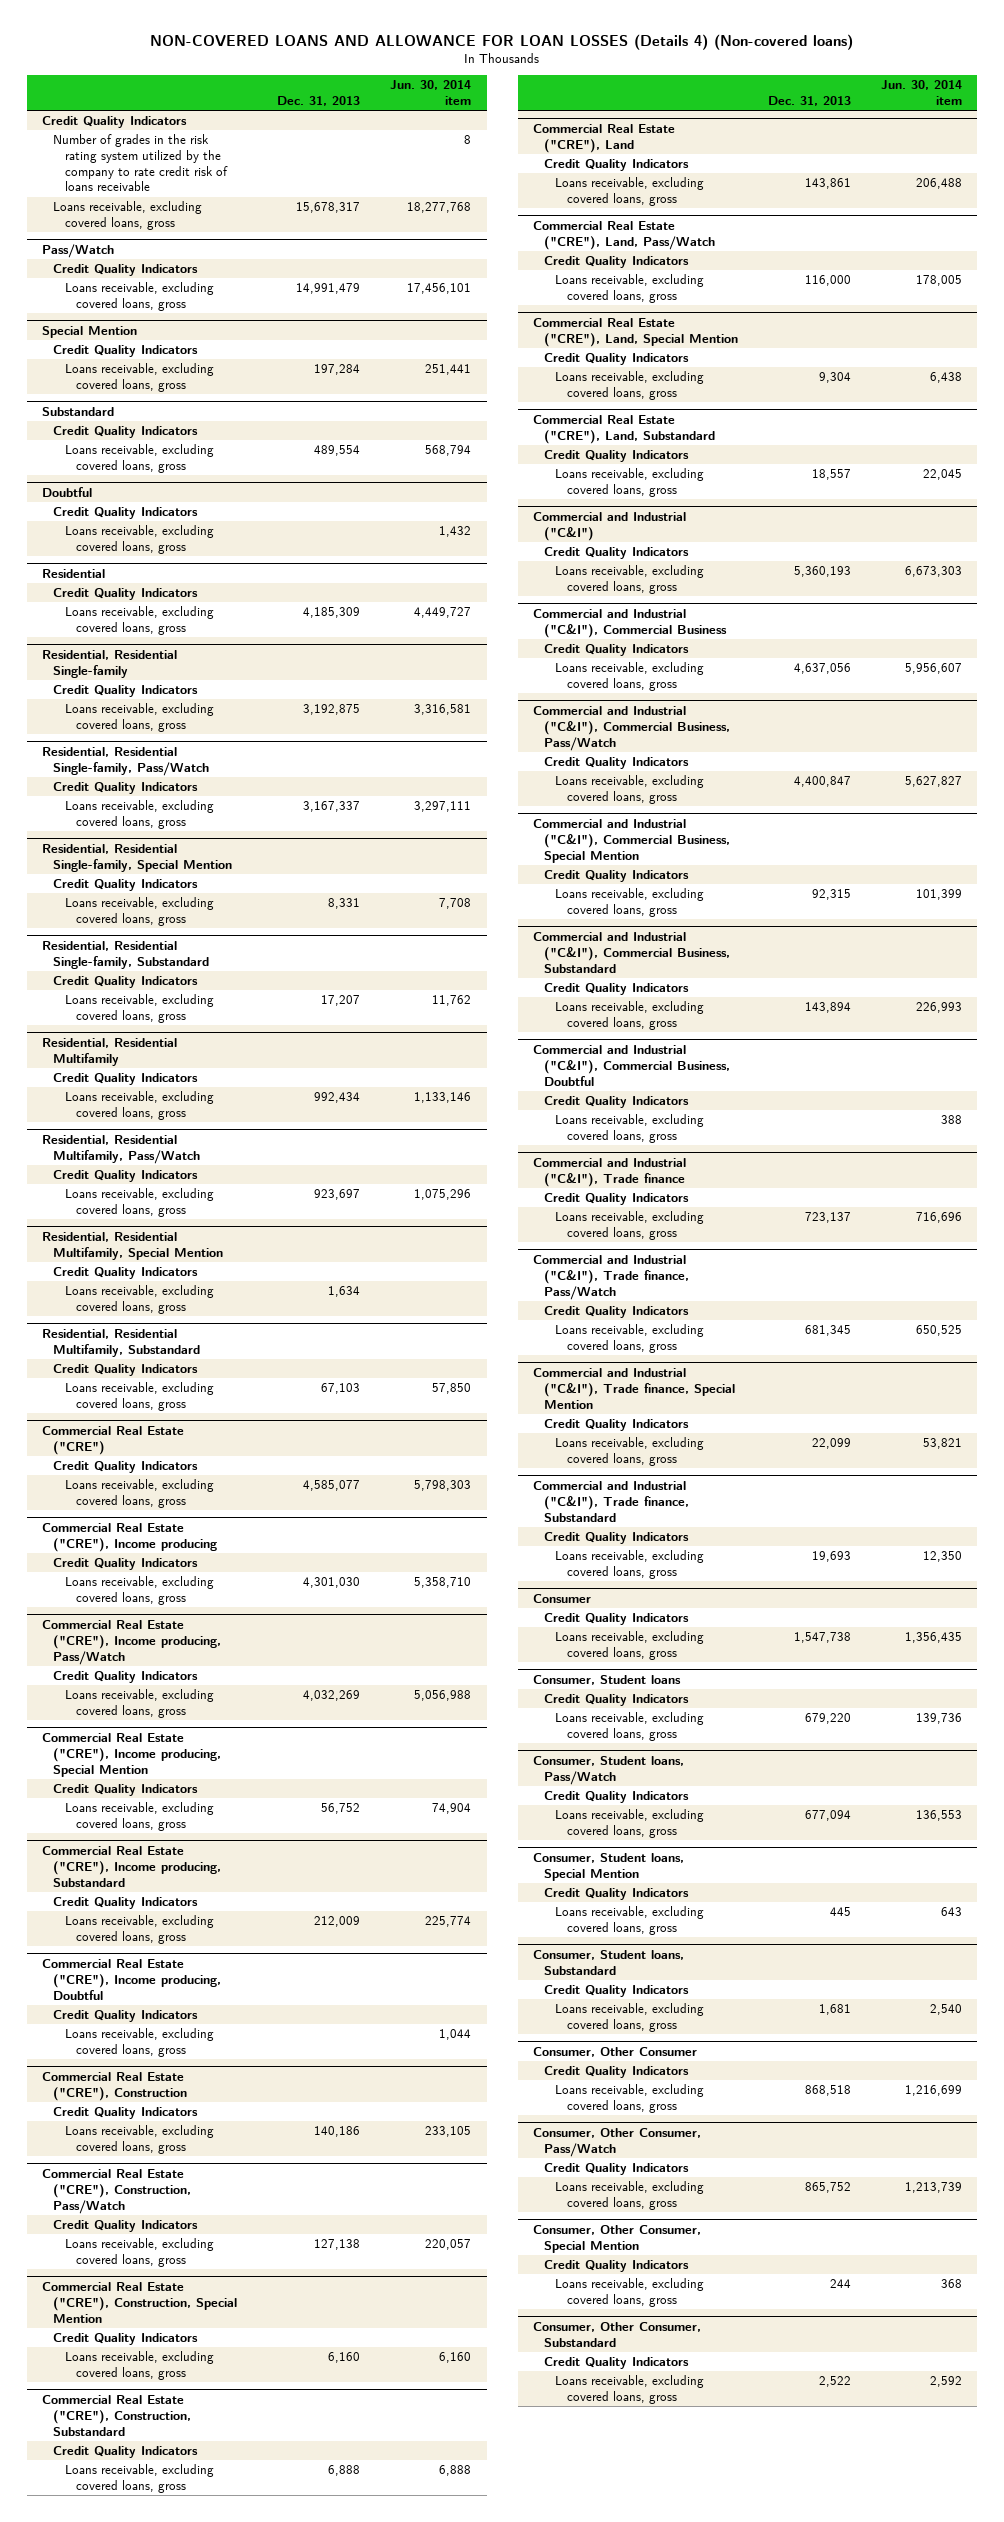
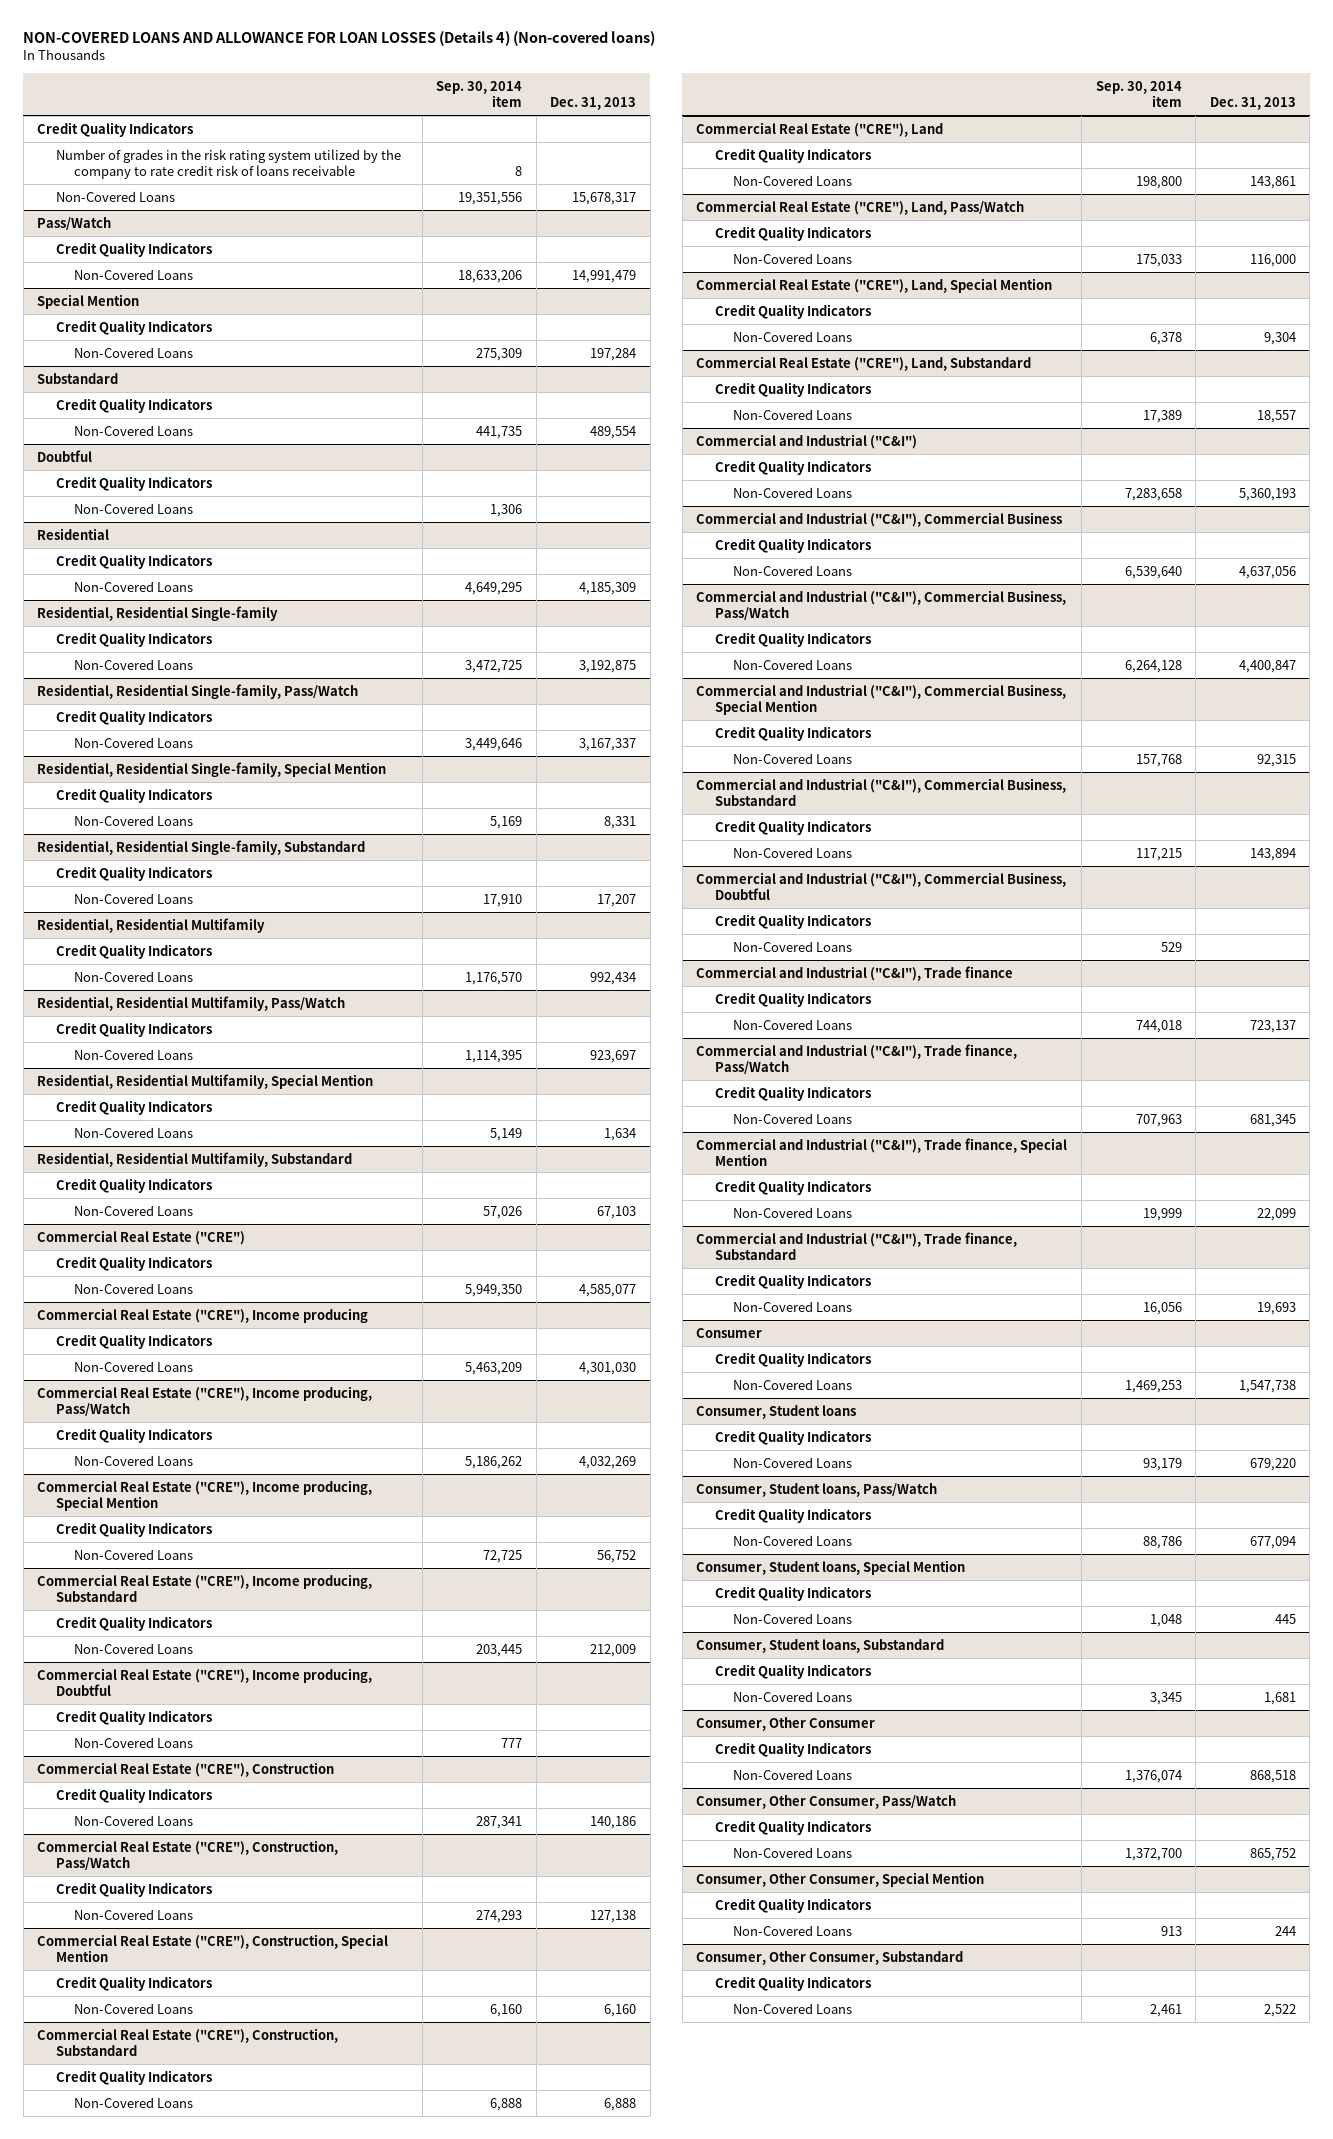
- | Dec. 31, 2013 | Jun. 30, 2014 item
+ | Sep. 30, 2014 item | Dec. 31, 2013
- Loans receivable, excluding covered loans, gross | 15,678,317 | 18,277,768
+ Non-Covered Loans | 19,351,556 | 15,678,317
@ Pass/Watch
- Loans receivable, excluding covered loans, gross | 14,991,479 | 17,456,101
+ Non-Covered Loans | 18,633,206 | 14,991,479
@ Special Mention
- Loans receivable, excluding covered loans, gross | 197,284 | 251,441
+ Non-Covered Loans | 275,309 | 197,284
@ Substandard
- Loans receivable, excluding covered loans, gross | 489,554 | 568,794
+ Non-Covered Loans | 441,735 | 489,554
@ Doubtful
- Loans receivable, excluding covered loans, gross | | 1,432
+ Non-Covered Loans | 1,306 |
@ Residential
- Loans receivable, excluding covered loans, gross | 4,185,309 | 4,449,727
+ Non-Covered Loans | 4,649,295 | 4,185,309
@ Residential, Residential Single-family
- Loans receivable, excluding covered loans, gross | 3,192,875 | 3,316,581
+ Non-Covered Loans | 3,472,725 | 3,192,875
@ Residential, Residential Single-family, Pass/Watch
- Loans receivable, excluding covered loans, gross | 3,167,337 | 3,297,111
+ Non-Covered Loans | 3,449,646 | 3,167,337
@ Residential, Residential Single-family, Special Mention
- Loans receivable, excluding covered loans, gross | 8,331 | 7,708
+ Non-Covered Loans | 5,169 | 8,331
@ Residential, Residential Single-family, Substandard
- Loans receivable, excluding covered loans, gross | 17,207 | 11,762
+ Non-Covered Loans | 17,910 | 17,207
@ Residential, Residential Multifamily
- Loans receivable, excluding covered loans, gross | 992,434 | 1,133,146
+ Non-Covered Loans | 1,176,570 | 992,434
@ Residential, Residential Multifamily, Pass/Watch
- Loans receivable, excluding covered loans, gross | 923,697 | 1,075,296
+ Non-Covered Loans | 1,114,395 | 923,697
@ Residential, Residential Multifamily, Special Mention
- Loans receivable, excluding covered loans, gross | 1,634 |
+ Non-Covered Loans | 5,149 | 1,634
@ Residential, Residential Multifamily, Substandard
- Loans receivable, excluding covered loans, gross | 67,103 | 57,850
+ Non-Covered Loans | 57,026 | 67,103
@ Commercial Real Estate ("CRE")
- Loans receivable, excluding covered loans, gross | 4,585,077 | 5,798,303
+ Non-Covered Loans | 5,949,350 | 4,585,077
@ Commercial Real Estate ("CRE"), Income producing
- Loans receivable, excluding covered loans, gross | 4,301,030 | 5,358,710
+ Non-Covered Loans | 5,463,209 | 4,301,030
@ Commercial Real Estate ("CRE"), Income producing, Pass/Watch
- Loans receivable, excluding covered loans, gross | 4,032,269 | 5,056,988
+ Non-Covered Loans | 5,186,262 | 4,032,269
@ Commercial Real Estate ("CRE"), Income producing, Special Mention
- Loans receivable, excluding covered loans, gross | 56,752 | 74,904
+ Non-Covered Loans | 72,725 | 56,752
@ Commercial Real Estate ("CRE"), Income producing, Substandard
- Loans receivable, excluding covered loans, gross | 212,009 | 225,774
+ Non-Covered Loans | 203,445 | 212,009
@ Commercial Real Estate ("CRE"), Income producing, Doubtful
- Loans receivable, excluding covered loans, gross | | 1,044
+ Non-Covered Loans | 777 |
@ Commercial Real Estate ("CRE"), Construction
- Loans receivable, excluding covered loans, gross | 140,186 | 233,105
+ Non-Covered Loans | 287,341 | 140,186
@ Commercial Real Estate ("CRE"), Construction, Pass/Watch
- Loans receivable, excluding covered loans, gross | 127,138 | 220,057
+ Non-Covered Loans | 274,293 | 127,138
@ Commercial Real Estate ("CRE"), Construction, Special Mention
- Loans receivable, excluding covered loans, gross | 6,160 | 6,160
+ Non-Covered Loans | 6,160 | 6,160
@ Commercial Real Estate ("CRE"), Construction, Substandard
- Loans receivable, excluding covered loans, gross | 6,888 | 6,888
+ Non-Covered Loans | 6,888 | 6,888
@ Commercial Real Estate ("CRE"), Land
- Loans receivable, excluding covered loans, gross | 143,861 | 206,488
+ Non-Covered Loans | 198,800 | 143,861
@ Commercial Real Estate ("CRE"), Land, Pass/Watch
- Loans receivable, excluding covered loans, gross | 116,000 | 178,005
+ Non-Covered Loans | 175,033 | 116,000
@ Commercial Real Estate ("CRE"), Land, Special Mention
- Loans receivable, excluding covered loans, gross | 9,304 | 6,438
+ Non-Covered Loans | 6,378 | 9,304
@ Commercial Real Estate ("CRE"), Land, Substandard
- Loans receivable, excluding covered loans, gross | 18,557 | 22,045
+ Non-Covered Loans | 17,389 | 18,557
@ Commercial and Industrial ("C&I")
- Loans receivable, excluding covered loans, gross | 5,360,193 | 6,673,303
+ Non-Covered Loans | 7,283,658 | 5,360,193
@ Commercial and Industrial ("C&I"), Commercial Business
- Loans receivable, excluding covered loans, gross | 4,637,056 | 5,956,607
+ Non-Covered Loans | 6,539,640 | 4,637,056
@ Commercial and Industrial ("C&I"), Commercial Business, Pass/Watch
- Loans receivable, excluding covered loans, gross | 4,400,847 | 5,627,827
+ Non-Covered Loans | 6,264,128 | 4,400,847
@ Commercial and Industrial ("C&I"), Commercial Business, Special Mention
- Loans receivable, excluding covered loans, gross | 92,315 | 101,399
+ Non-Covered Loans | 157,768 | 92,315
@ Commercial and Industrial ("C&I"), Commercial Business, Substandard
- Loans receivable, excluding covered loans, gross | 143,894 | 226,993
+ Non-Covered Loans | 117,215 | 143,894
@ Commercial and Industrial ("C&I"), Commercial Business, Doubtful
- Loans receivable, excluding covered loans, gross | | 388
+ Non-Covered Loans | 529 |
@ Commercial and Industrial ("C&I"), Trade finance
- Loans receivable, excluding covered loans, gross | 723,137 | 716,696
+ Non-Covered Loans | 744,018 | 723,137
@ Commercial and Industrial ("C&I"), Trade finance, Pass/Watch
- Loans receivable, excluding covered loans, gross | 681,345 | 650,525
+ Non-Covered Loans | 707,963 | 681,345
@ Commercial and Industrial ("C&I"), Trade finance, Special Mention
- Loans receivable, excluding covered loans, gross | 22,099 | 53,821
+ Non-Covered Loans | 19,999 | 22,099
@ Commercial and Industrial ("C&I"), Trade finance, Substandard
- Loans receivable, excluding covered loans, gross | 19,693 | 12,350
+ Non-Covered Loans | 16,056 | 19,693
@ Consumer
- Loans receivable, excluding covered loans, gross | 1,547,738 | 1,356,435
+ Non-Covered Loans | 1,469,253 | 1,547,738
@ Consumer, Student loans
- Loans receivable, excluding covered loans, gross | 679,220 | 139,736
+ Non-Covered Loans | 93,179 | 679,220
@ Consumer, Student loans, Pass/Watch
- Loans receivable, excluding covered loans, gross | 677,094 | 136,553
+ Non-Covered Loans | 88,786 | 677,094
@ Consumer, Student loans, Special Mention
- Loans receivable, excluding covered loans, gross | 445 | 643
+ Non-Covered Loans | 1,048 | 445
@ Consumer, Student loans, Substandard
- Loans receivable, excluding covered loans, gross | 1,681 | 2,540
+ Non-Covered Loans | 3,345 | 1,681
@ Consumer, Other Consumer
- Loans receivable, excluding covered loans, gross | 868,518 | 1,216,699
+ Non-Covered Loans | 1,376,074 | 868,518
@ Consumer, Other Consumer, Pass/Watch
- Loans receivable, excluding covered loans, gross | 865,752 | 1,213,739
+ Non-Covered Loans | 1,372,700 | 865,752
@ Consumer, Other Consumer, Special Mention
- Loans receivable, excluding covered loans, gross | 244 | 368
+ Non-Covered Loans | 913 | 244
@ Consumer, Other Consumer, Substandard
- Loans receivable, excluding covered loans, gross | 2,522 | 2,592
+ Non-Covered Loans | 2,461 | 2,522

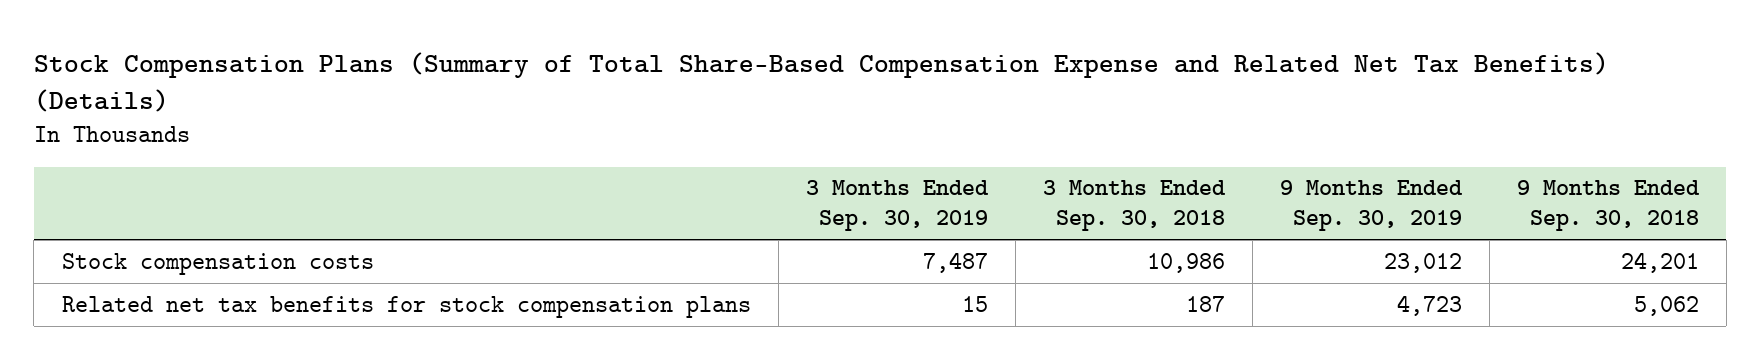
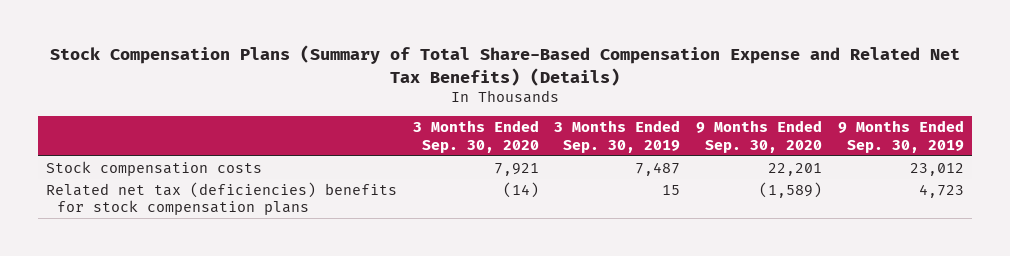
- | 3 Months Ended Sep. 30, 2019 | 3 Months Ended Sep. 30, 2018 | 9 Months Ended Sep. 30, 2019 | 9 Months Ended Sep. 30, 2018
+ | 3 Months Ended Sep. 30, 2020 | 3 Months Ended Sep. 30, 2019 | 9 Months Ended Sep. 30, 2020 | 9 Months Ended Sep. 30, 2019
- Related net tax benefits for stock compensation plans | 15 | 187 | 4,723 | 5,062
+ Related net tax (deficiencies) benefits for stock compensation plans | (14) | 15 | (1,589) | 4,723

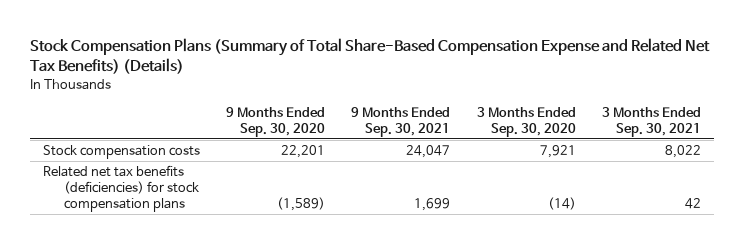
- | 3 Months Ended Sep. 30, 2020 | 3 Months Ended Sep. 30, 2019 | 9 Months Ended Sep. 30, 2020 | 9 Months Ended Sep. 30, 2019
+ | 9 Months Ended Sep. 30, 2020 | 9 Months Ended Sep. 30, 2021 | 3 Months Ended Sep. 30, 2020 | 3 Months Ended Sep. 30, 2021
- Related net tax (deficiencies) benefits for stock compensation plans | (14) | 15 | (1,589) | 4,723
+ Related net tax benefits (deficiencies) for stock compensation plans | (1,589) | 1,699 | (14) | 42

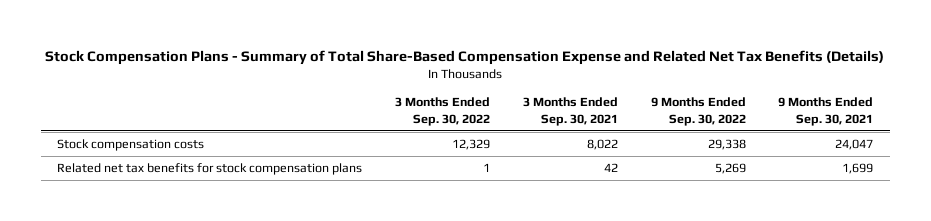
- Stock Compensation Plans (Summary of Total Share-Based Compensation Expense and Related Net Tax Benefits) (Details)
+ Stock Compensation Plans - Summary of Total Share-Based Compensation Expense and Related Net Tax Benefits (Details)
- | 9 Months Ended Sep. 30, 2020 | 9 Months Ended Sep. 30, 2021 | 3 Months Ended Sep. 30, 2020 | 3 Months Ended Sep. 30, 2021
+ | 3 Months Ended Sep. 30, 2022 | 3 Months Ended Sep. 30, 2021 | 9 Months Ended Sep. 30, 2022 | 9 Months Ended Sep. 30, 2021
- Related net tax benefits (deficiencies) for stock compensation plans | (1,589) | 1,699 | (14) | 42
+ Related net tax benefits for stock compensation plans | 1 | 42 | 5,269 | 1,699

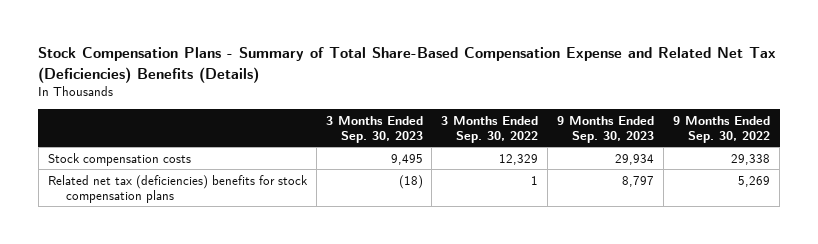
- Stock Compensation Plans - Summary of Total Share-Based Compensation Expense and Related Net Tax Benefits (Details)
+ Stock Compensation Plans - Summary of Total Share-Based Compensation Expense and Related Net Tax (Deficiencies) Benefits (Details)
- | 3 Months Ended Sep. 30, 2022 | 3 Months Ended Sep. 30, 2021 | 9 Months Ended Sep. 30, 2022 | 9 Months Ended Sep. 30, 2021
+ | 3 Months Ended Sep. 30, 2023 | 3 Months Ended Sep. 30, 2022 | 9 Months Ended Sep. 30, 2023 | 9 Months Ended Sep. 30, 2022
- Related net tax benefits for stock compensation plans | 1 | 42 | 5,269 | 1,699
+ Related net tax (deficiencies) benefits for stock compensation plans | (18) | 1 | 8,797 | 5,269

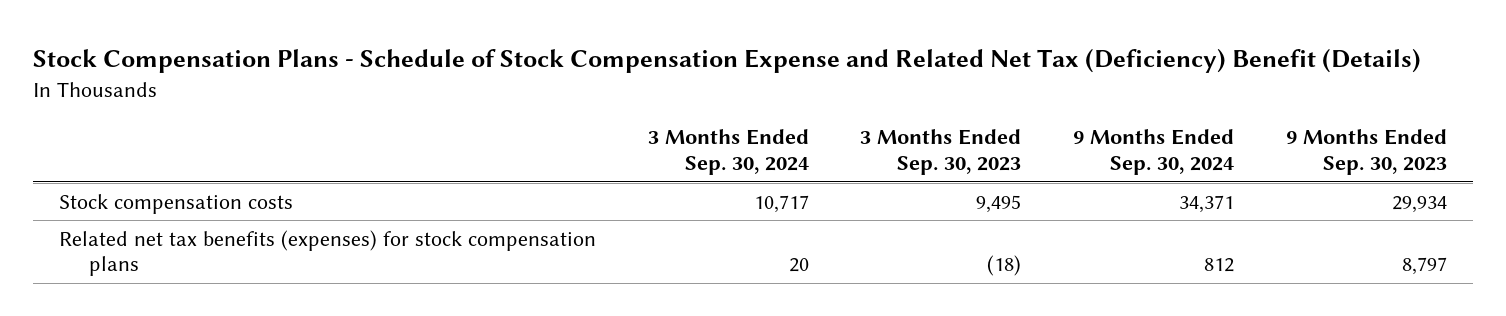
- Stock Compensation Plans - Summary of Total Share-Based Compensation Expense and Related Net Tax (Deficiencies) Benefits (Details)
+ Stock Compensation Plans - Schedule of Stock Compensation Expense and Related Net Tax (Deficiency) Benefit (Details)
- | 3 Months Ended Sep. 30, 2023 | 3 Months Ended Sep. 30, 2022 | 9 Months Ended Sep. 30, 2023 | 9 Months Ended Sep. 30, 2022
+ | 3 Months Ended Sep. 30, 2024 | 3 Months Ended Sep. 30, 2023 | 9 Months Ended Sep. 30, 2024 | 9 Months Ended Sep. 30, 2023
- Related net tax (deficiencies) benefits for stock compensation plans | (18) | 1 | 8,797 | 5,269
+ Related net tax benefits (expenses) for stock compensation plans | 20 | (18) | 812 | 8,797

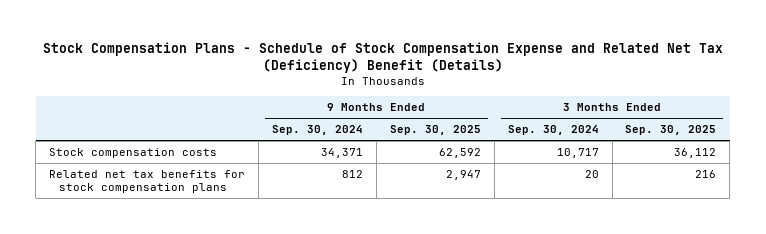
- | 3 Months Ended Sep. 30, 2024 | 3 Months Ended Sep. 30, 2023 | 9 Months Ended Sep. 30, 2024 | 9 Months Ended Sep. 30, 2023
+ | 9 Months Ended Sep. 30, 2024 | 9 Months Ended Sep. 30, 2025 | 3 Months Ended Sep. 30, 2024 | 3 Months Ended Sep. 30, 2025
- Related net tax benefits (expenses) for stock compensation plans | 20 | (18) | 812 | 8,797
+ Related net tax benefits for stock compensation plans | 812 | 2,947 | 20 | 216

